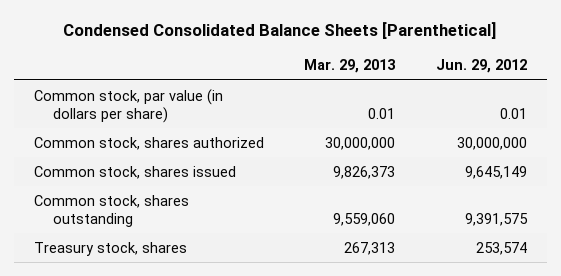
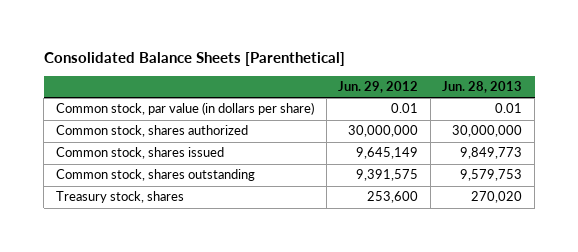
- Condensed Consolidated Balance Sheets [Parenthetical]
+ Consolidated Balance Sheets [Parenthetical]
- | Mar. 29, 2013 | Jun. 29, 2012
+ | Jun. 29, 2012 | Jun. 28, 2013
- Treasury stock, shares | 267,313 | 253,574
+ Treasury stock, shares | 253,600 | 270,020

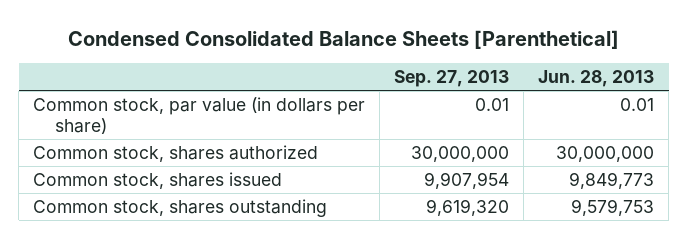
- Consolidated Balance Sheets [Parenthetical]
+ Condensed Consolidated Balance Sheets [Parenthetical]
- | Jun. 29, 2012 | Jun. 28, 2013
+ | Sep. 27, 2013 | Jun. 28, 2013
- Treasury stock, shares | 253,600 | 270,020

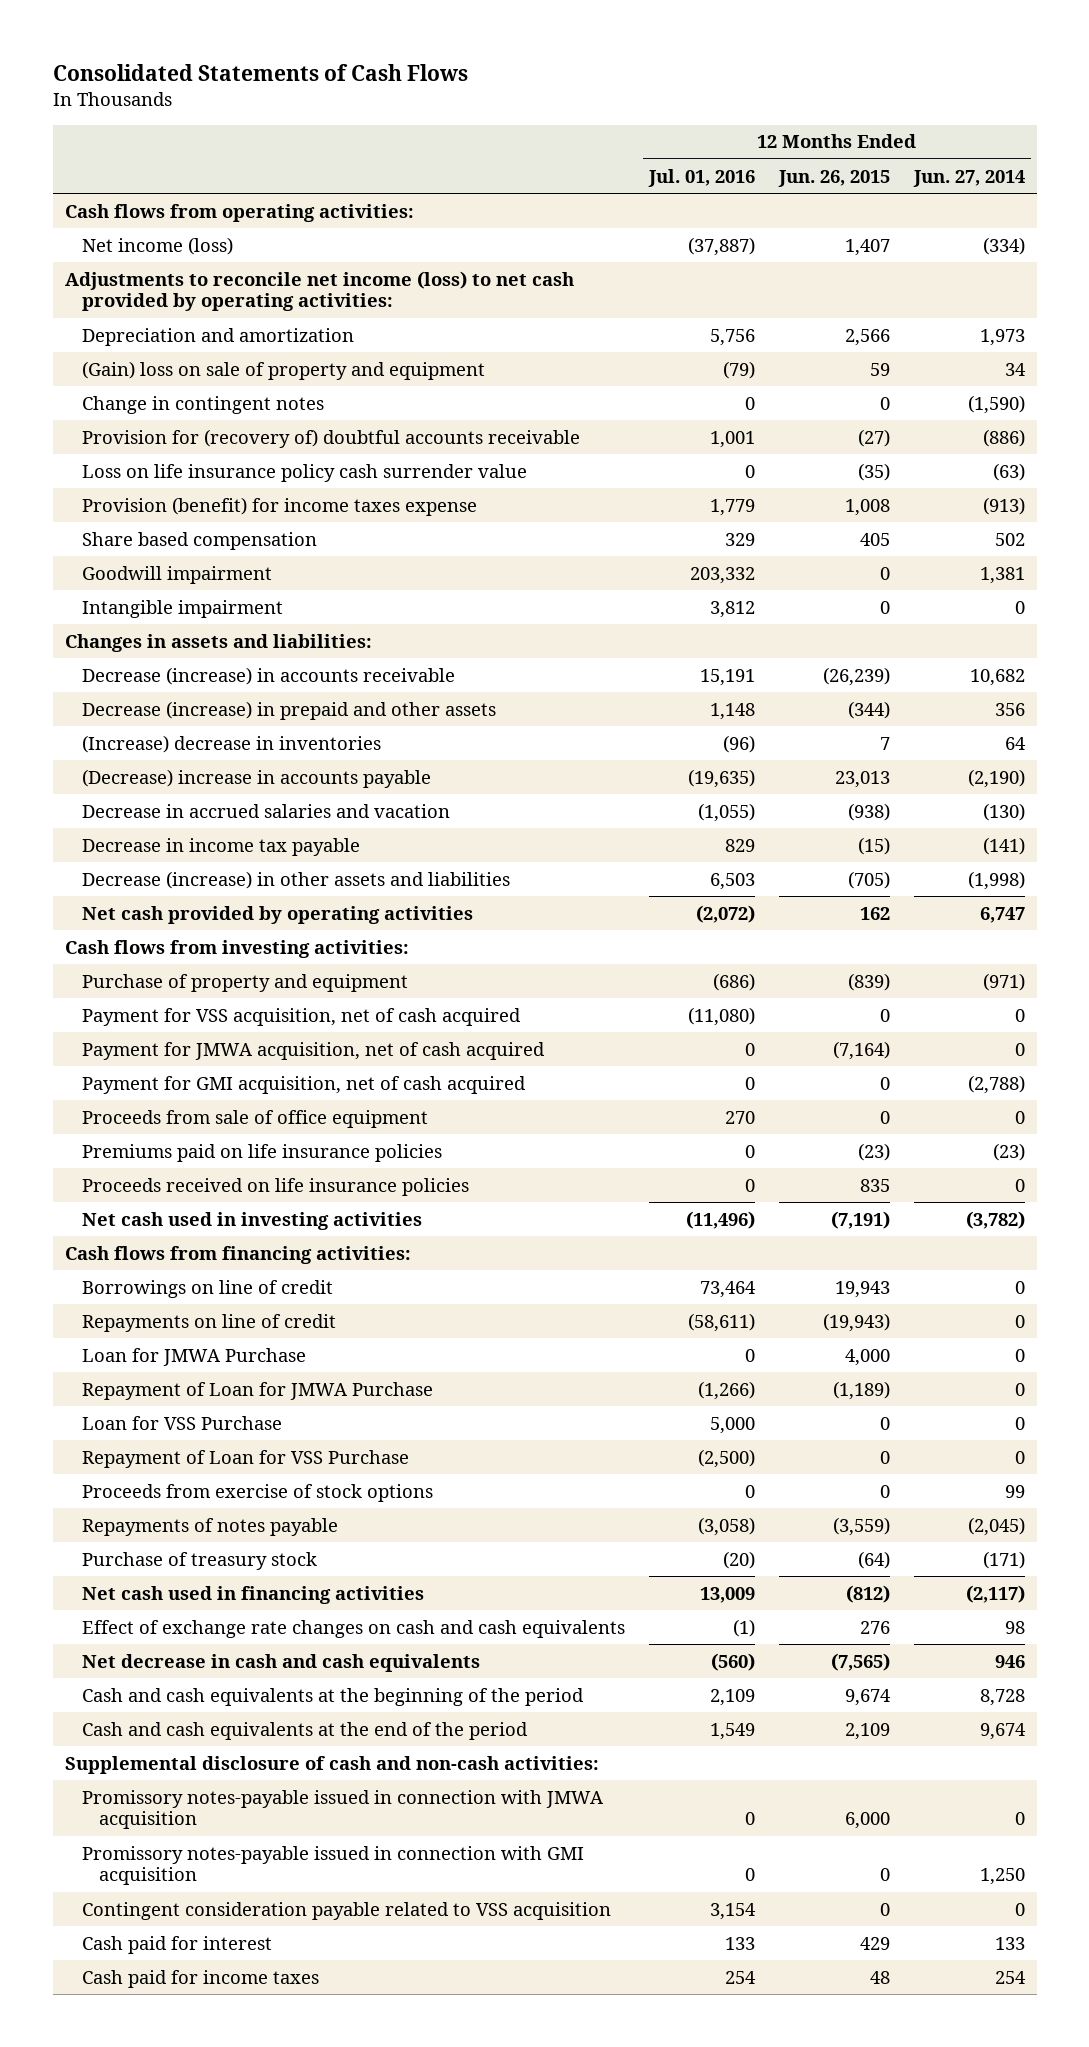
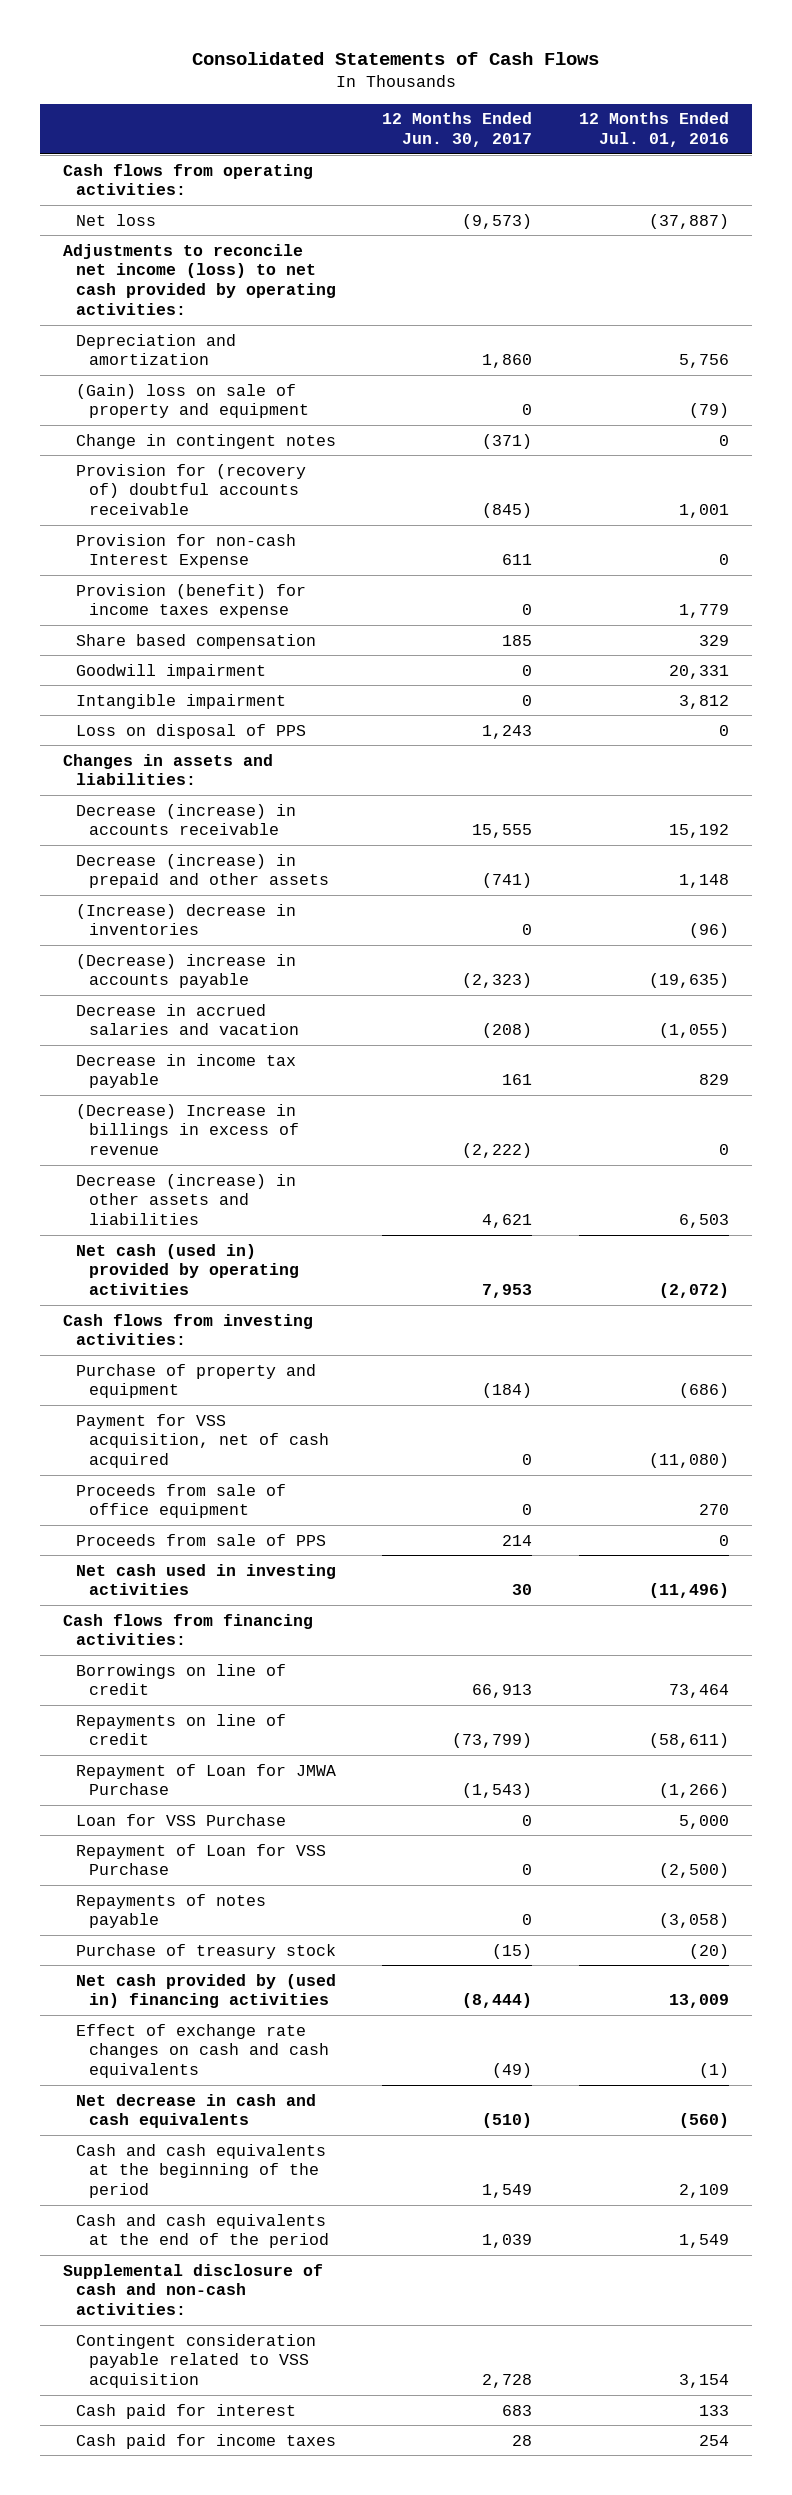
- | 12 Months Ended Jul. 01, 2016 | 12 Months Ended Jun. 26, 2015 | 12 Months Ended Jun. 27, 2014
+ | 12 Months Ended Jun. 30, 2017 | 12 Months Ended Jul. 01, 2016
- Net income (loss) | (37,887) | 1,407 | (334)
+ Net loss | (9,573) | (37,887)
- Loss on life insurance policy cash surrender value | 0 | (35) | (63)
+ Provision for non-cash Interest Expense | 611 | 0
- Goodwill impairment | 203,332 | 0 | 1,381
+ Goodwill impairment | 0 | 20,331
+ Loss on disposal of PPS | 1,243 | 0
- Decrease (increase) in accounts receivable | 15,191 | (26,239) | 10,682
+ Decrease (increase) in accounts receivable | 15,555 | 15,192
+ (Decrease) Increase in billings in excess of revenue | (2,222) | 0
- Net cash provided by operating activities | (2,072) | 162 | 6,747
+ Net cash (used in) provided by operating activities | 7,953 | (2,072)
- Payment for JMWA acquisition, net of cash acquired | 0 | (7,164) | 0
- Payment for GMI acquisition, net of cash acquired | 0 | 0 | (2,788)
- Premiums paid on life insurance policies | 0 | (23) | (23)
- Proceeds received on life insurance policies | 0 | 835 | 0
+ Proceeds from sale of PPS | 214 | 0
- Loan for JMWA Purchase | 0 | 4,000 | 0
- Proceeds from exercise of stock options | 0 | 0 | 99
- Net cash used in financing activities | 13,009 | (812) | (2,117)
+ Net cash provided by (used in) financing activities | (8,444) | 13,009
- Promissory notes-payable issued in connection with JMWA acquisition | 0 | 6,000 | 0
- Promissory notes-payable issued in connection with GMI acquisition | 0 | 0 | 1,250

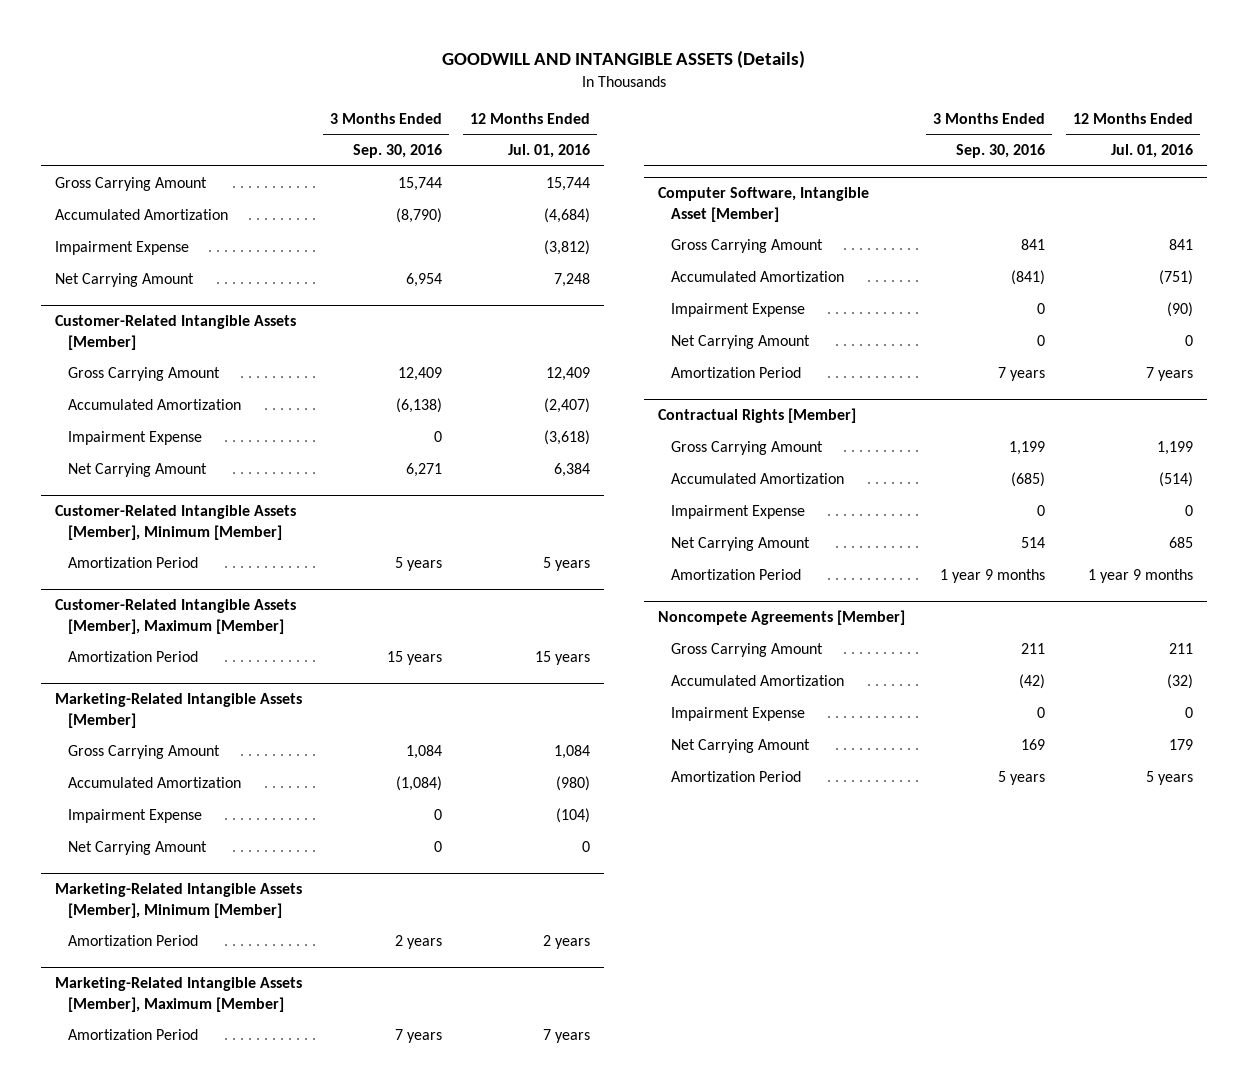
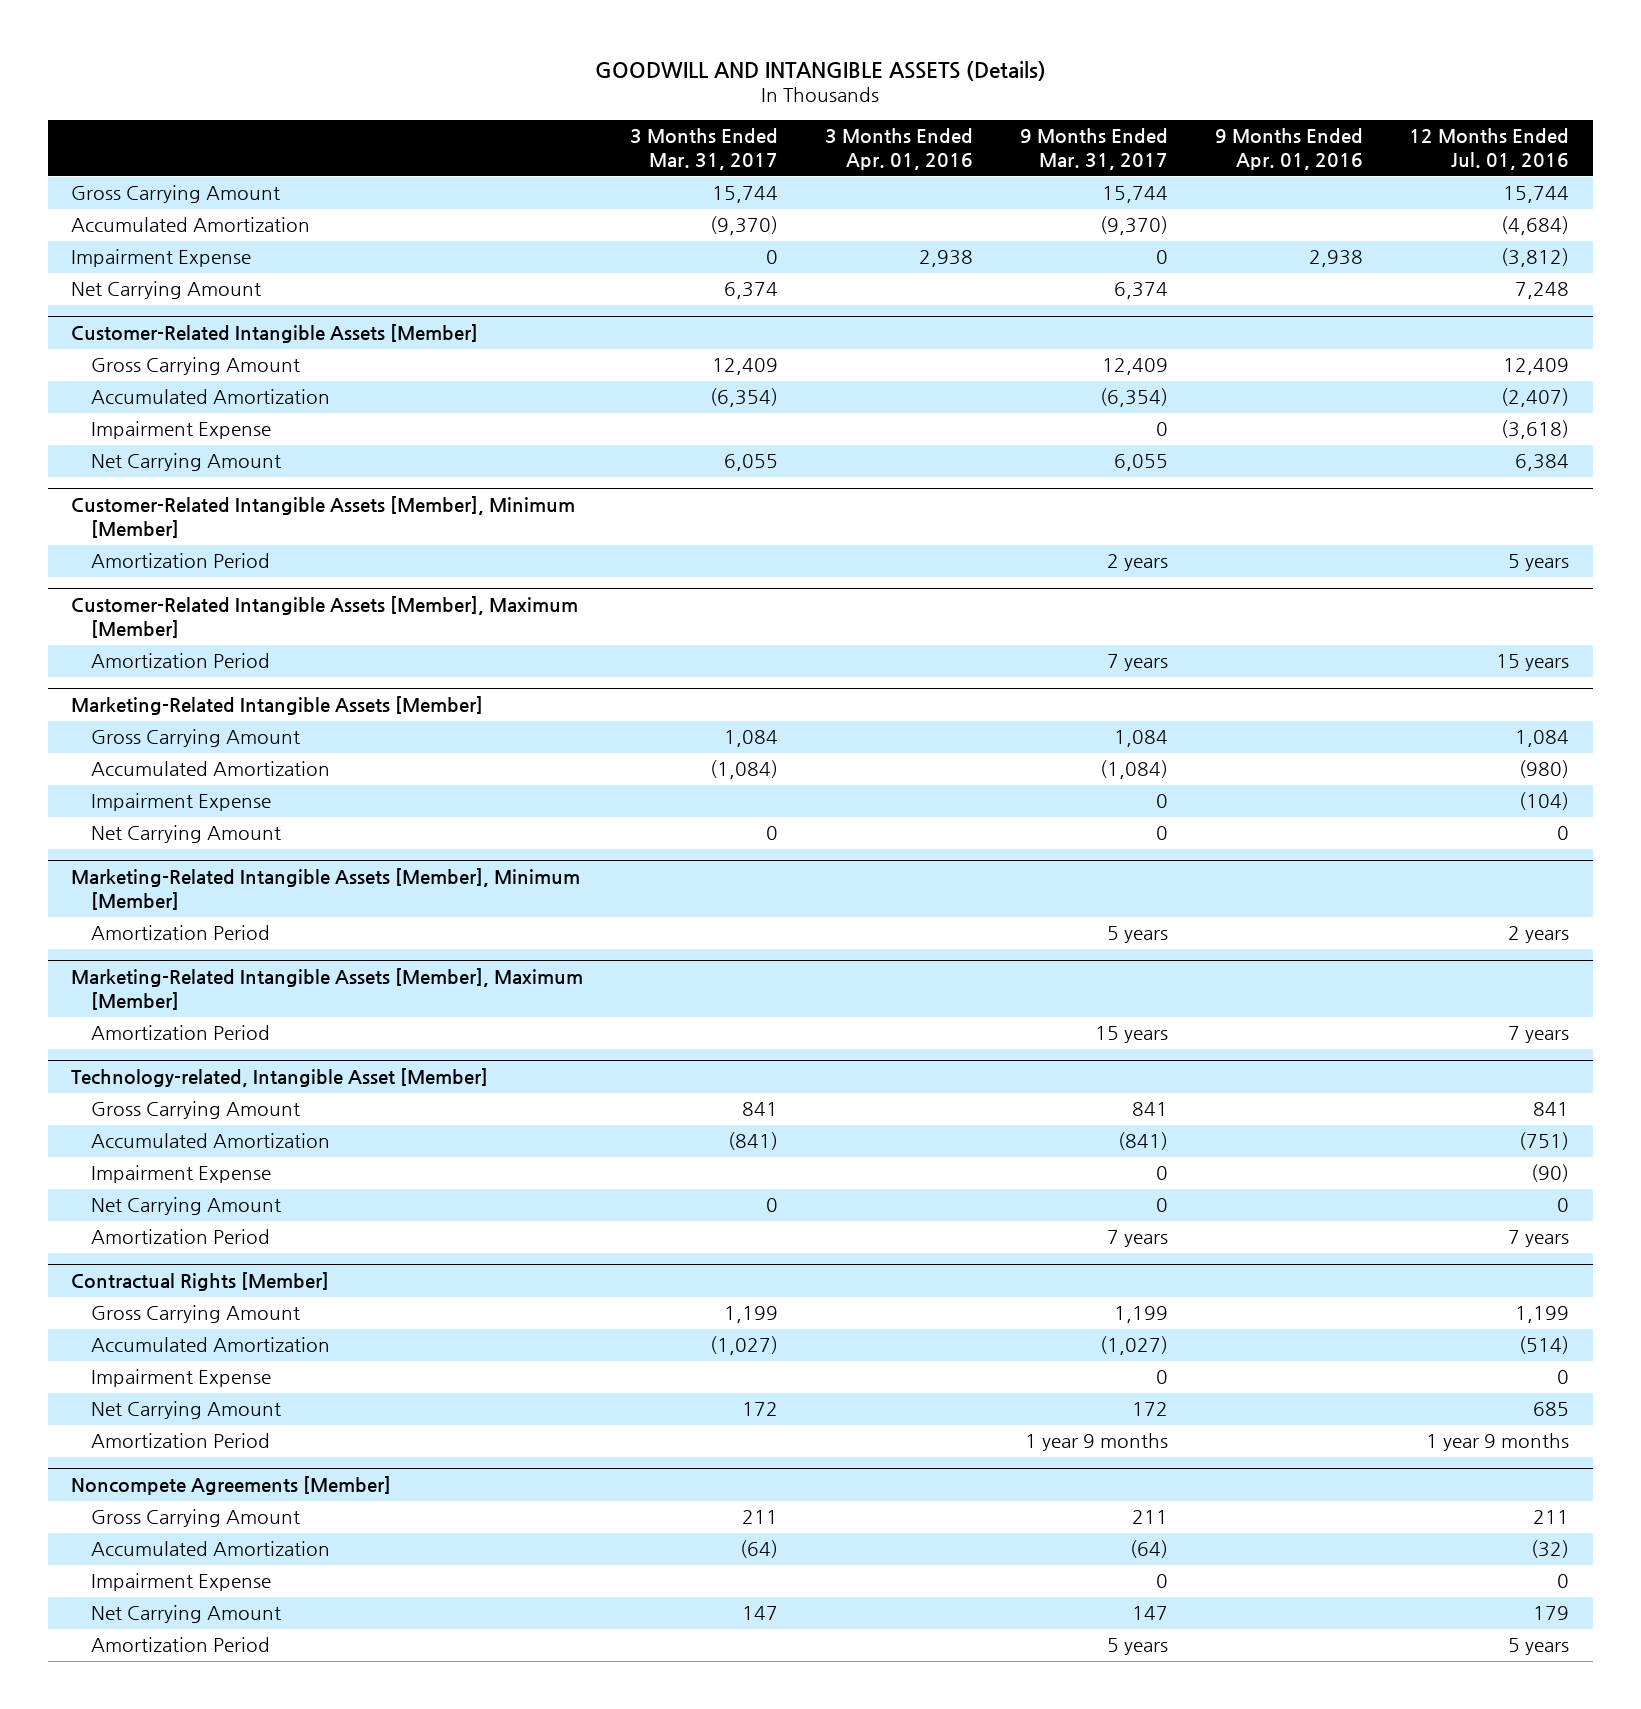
- | 3 Months Ended Sep. 30, 2016 | 12 Months Ended Jul. 01, 2016
+ | 3 Months Ended Mar. 31, 2017 | 3 Months Ended Apr. 01, 2016 | 9 Months Ended Mar. 31, 2017 | 9 Months Ended Apr. 01, 2016 | 12 Months Ended Jul. 01, 2016
- Computer Software, Intangible Asset [Member]
+ Technology-related, Intangible Asset [Member]

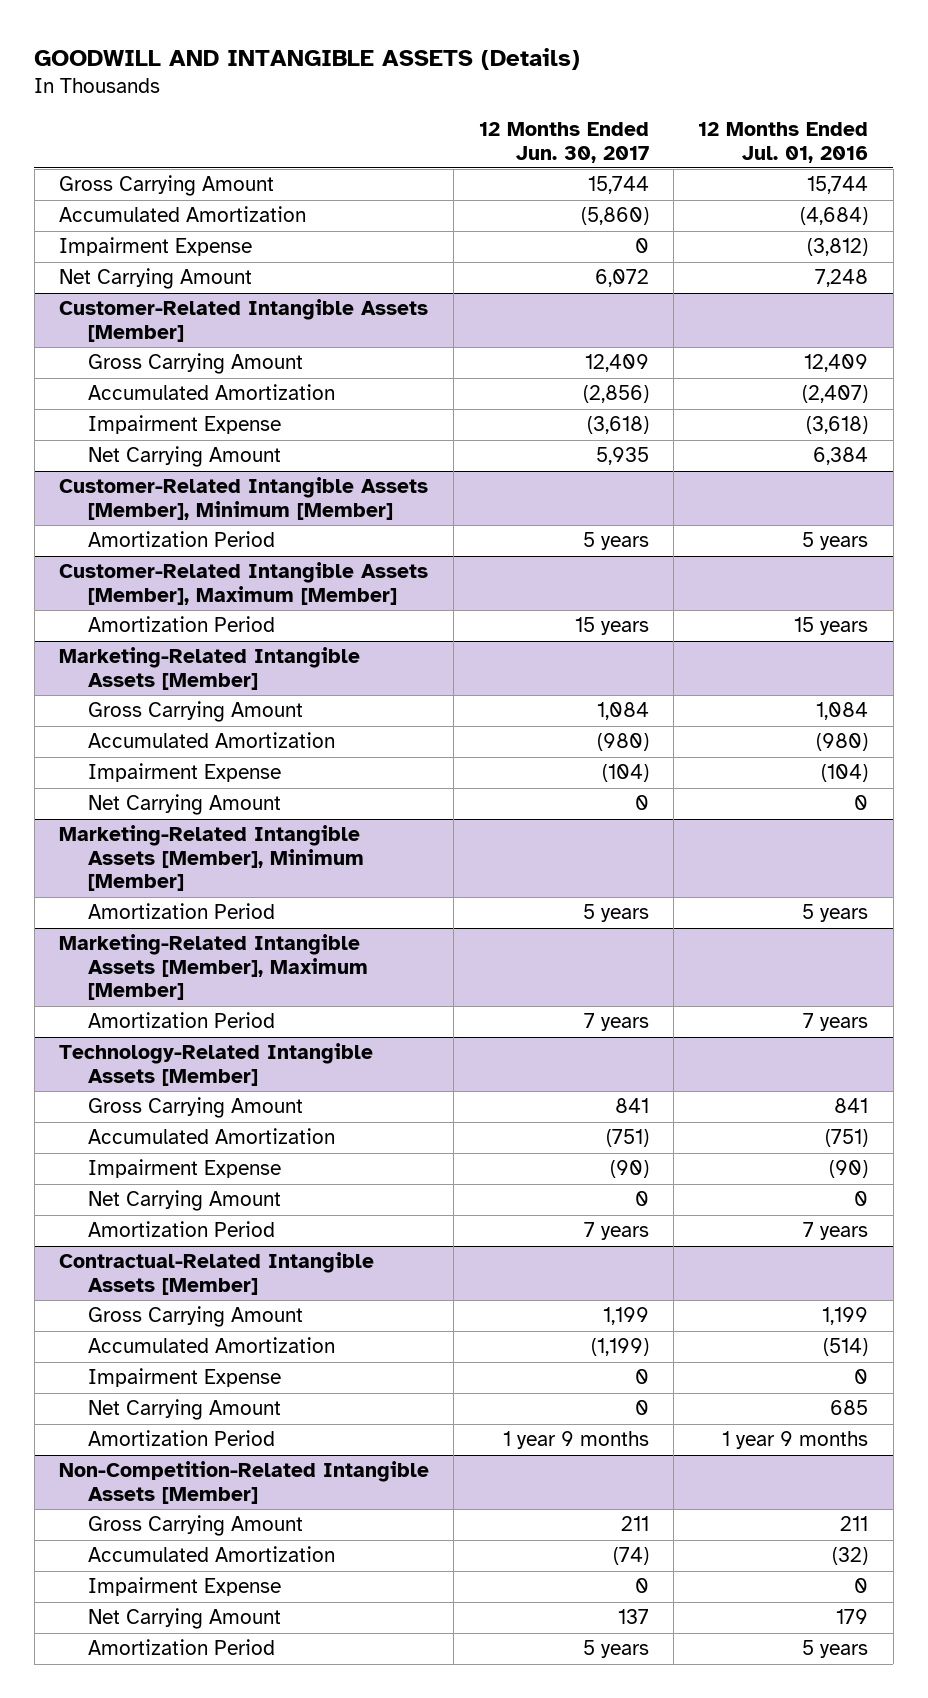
- | 3 Months Ended Mar. 31, 2017 | 3 Months Ended Apr. 01, 2016 | 9 Months Ended Mar. 31, 2017 | 9 Months Ended Apr. 01, 2016 | 12 Months Ended Jul. 01, 2016
+ | 12 Months Ended Jun. 30, 2017 | 12 Months Ended Jul. 01, 2016
@ Marketing-Related Intangible Assets [Member], Minimum [Member]
- Amortization Period | | | 5 years | | 2 years
+ Amortization Period | 5 years | 5 years
- Technology-related, Intangible Asset [Member]
+ Technology-Related Intangible Assets [Member]
- Contractual Rights [Member]
+ Contractual-Related Intangible Assets [Member]
- Noncompete Agreements [Member]
+ Non-Competition-Related Intangible Assets [Member]

